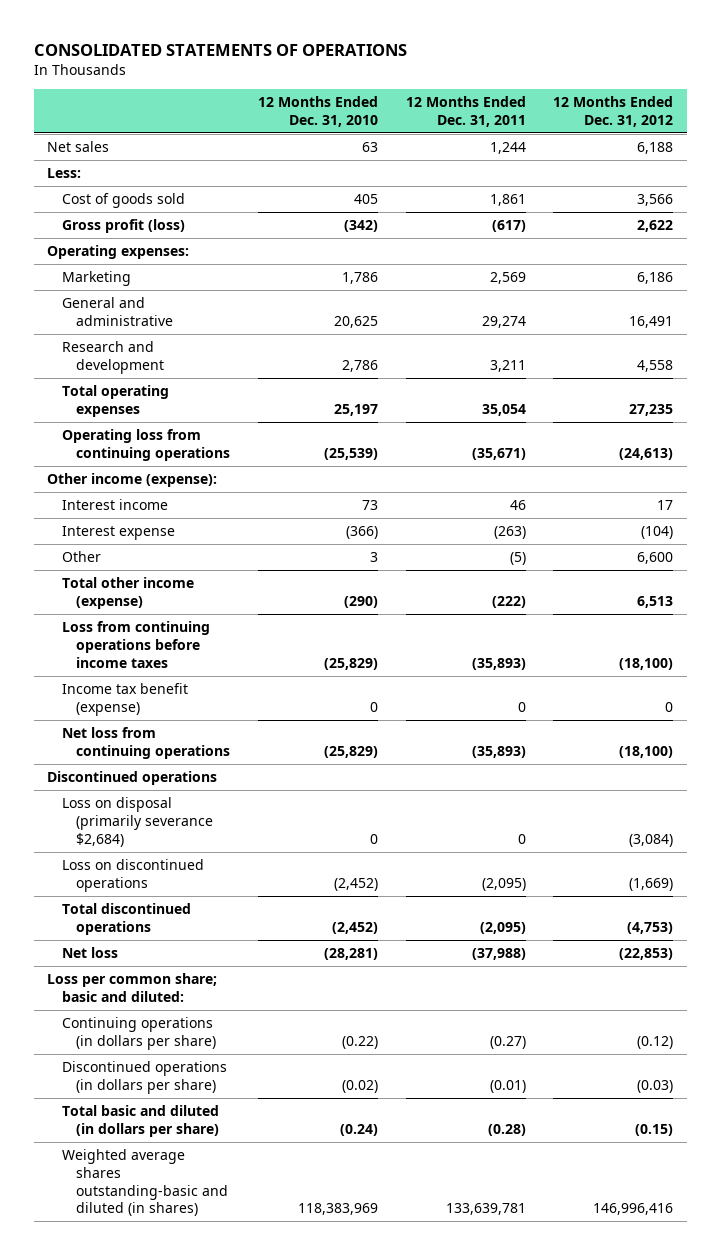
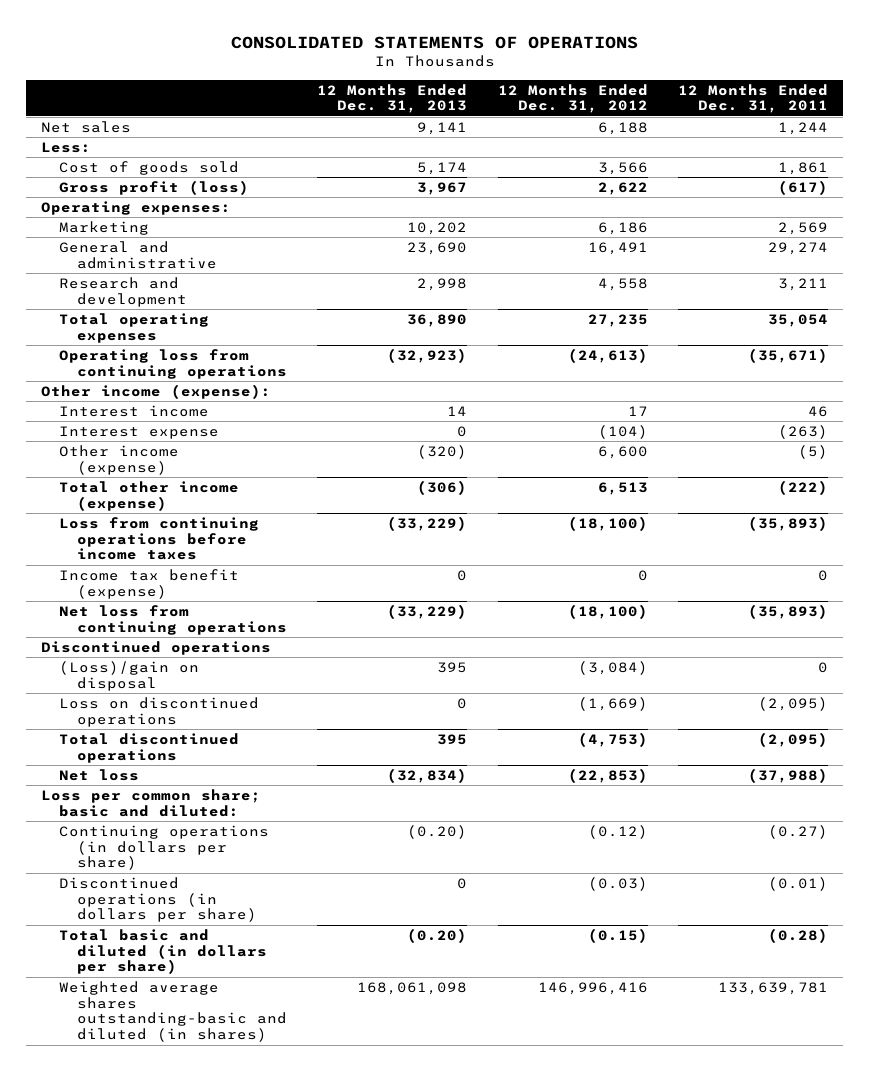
- | 12 Months Ended Dec. 31, 2010 | 12 Months Ended Dec. 31, 2011 | 12 Months Ended Dec. 31, 2012
+ | 12 Months Ended Dec. 31, 2013 | 12 Months Ended Dec. 31, 2012 | 12 Months Ended Dec. 31, 2011
- Other | 3 | (5) | 6,600
+ Other income (expense) | (320) | 6,600 | (5)
- Loss on disposal (primarily severance $2,684) | 0 | 0 | (3,084)
+ (Loss)/gain on disposal | 395 | (3,084) | 0

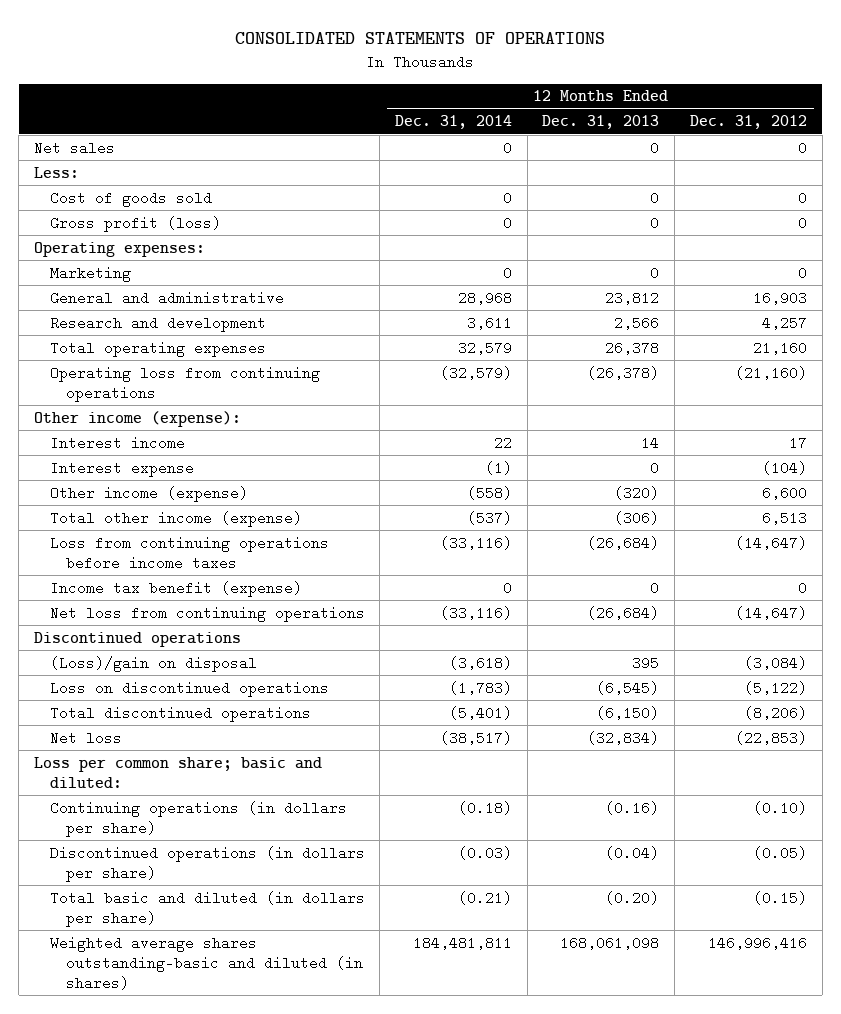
- | 12 Months Ended Dec. 31, 2013 | 12 Months Ended Dec. 31, 2012 | 12 Months Ended Dec. 31, 2011
+ | 12 Months Ended Dec. 31, 2014 | 12 Months Ended Dec. 31, 2013 | 12 Months Ended Dec. 31, 2012
- Net sales | 9,141 | 6,188 | 1,244
+ Net sales | 0 | 0 | 0
- Cost of goods sold | 5,174 | 3,566 | 1,861
- Gross profit (loss) | 3,967 | 2,622 | (617)
+ Cost of goods sold | 0 | 0 | 0
+ Gross profit (loss) | 0 | 0 | 0
- Marketing | 10,202 | 6,186 | 2,569
- General and administrative | 23,690 | 16,491 | 29,274
- Research and development | 2,998 | 4,558 | 3,211
- Total operating expenses | 36,890 | 27,235 | 35,054
- Operating loss from continuing operations | (32,923) | (24,613) | (35,671)
+ Marketing | 0 | 0 | 0
+ General and administrative | 28,968 | 23,812 | 16,903
+ Research and development | 3,611 | 2,566 | 4,257
+ Total operating expenses | 32,579 | 26,378 | 21,160
+ Operating loss from continuing operations | (32,579) | (26,378) | (21,160)
- Loss from continuing operations before income taxes | (33,229) | (18,100) | (35,893)
+ Loss from continuing operations before income taxes | (33,116) | (26,684) | (14,647)
- Net loss from continuing operations | (33,229) | (18,100) | (35,893)
+ Net loss from continuing operations | (33,116) | (26,684) | (14,647)
- Loss on discontinued operations | 0 | (1,669) | (2,095)
- Total discontinued operations | 395 | (4,753) | (2,095)
+ Loss on discontinued operations | (1,783) | (6,545) | (5,122)
+ Total discontinued operations | (5,401) | (6,150) | (8,206)
- Continuing operations (in dollars per share) | (0.20) | (0.12) | (0.27)
- Discontinued operations (in dollars per share) | 0 | (0.03) | (0.01)
+ Continuing operations (in dollars per share) | (0.18) | (0.16) | (0.10)
+ Discontinued operations (in dollars per share) | (0.03) | (0.04) | (0.05)

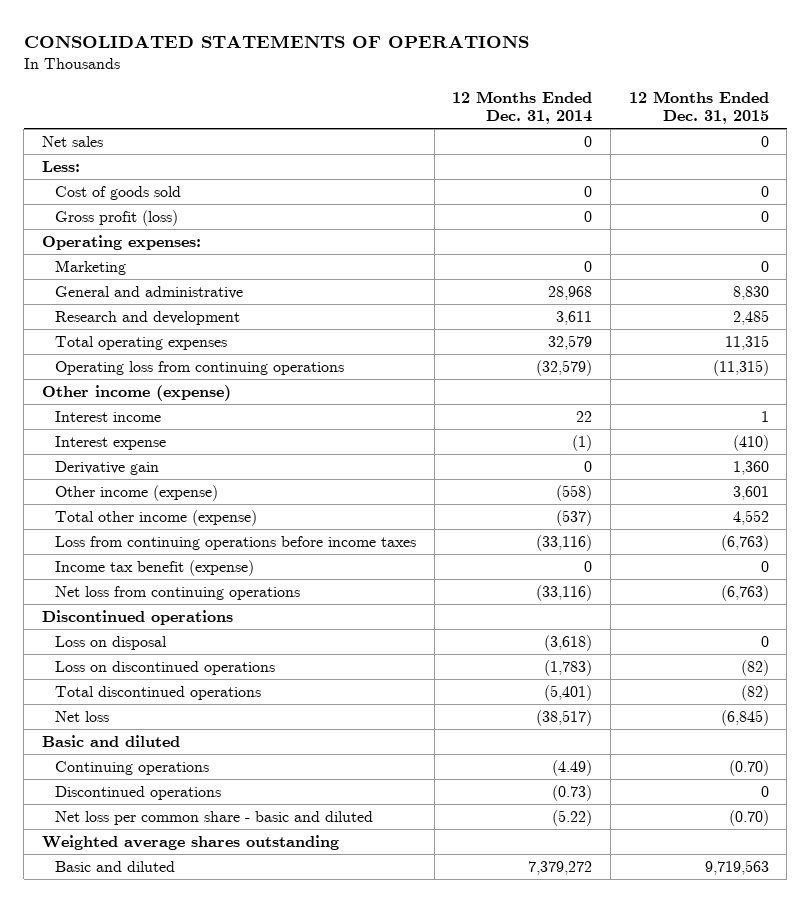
- | 12 Months Ended Dec. 31, 2014 | 12 Months Ended Dec. 31, 2013 | 12 Months Ended Dec. 31, 2012
+ | 12 Months Ended Dec. 31, 2014 | 12 Months Ended Dec. 31, 2015
- Other income (expense):
+ Other income (expense)
+ Derivative gain | 0 | 1,360
- (Loss)/gain on disposal | (3,618) | 395 | (3,084)
+ Loss on disposal | (3,618) | 0
- Loss per common share; basic and diluted:
- Continuing operations (in dollars per share) | (0.18) | (0.16) | (0.10)
- Discontinued operations (in dollars per share) | (0.03) | (0.04) | (0.05)
- Total basic and diluted (in dollars per share) | (0.21) | (0.20) | (0.15)
- Weighted average shares outstanding-basic and diluted (in shares) | 184,481,811 | 168,061,098 | 146,996,416
+ Basic and diluted
+ Continuing operations | (4.49) | (0.70)
+ Discontinued operations | (0.73) | 0
+ Net loss per common share - basic and diluted | (5.22) | (0.70)
+ Weighted average shares outstanding
+ Basic and diluted | 7,379,272 | 9,719,563

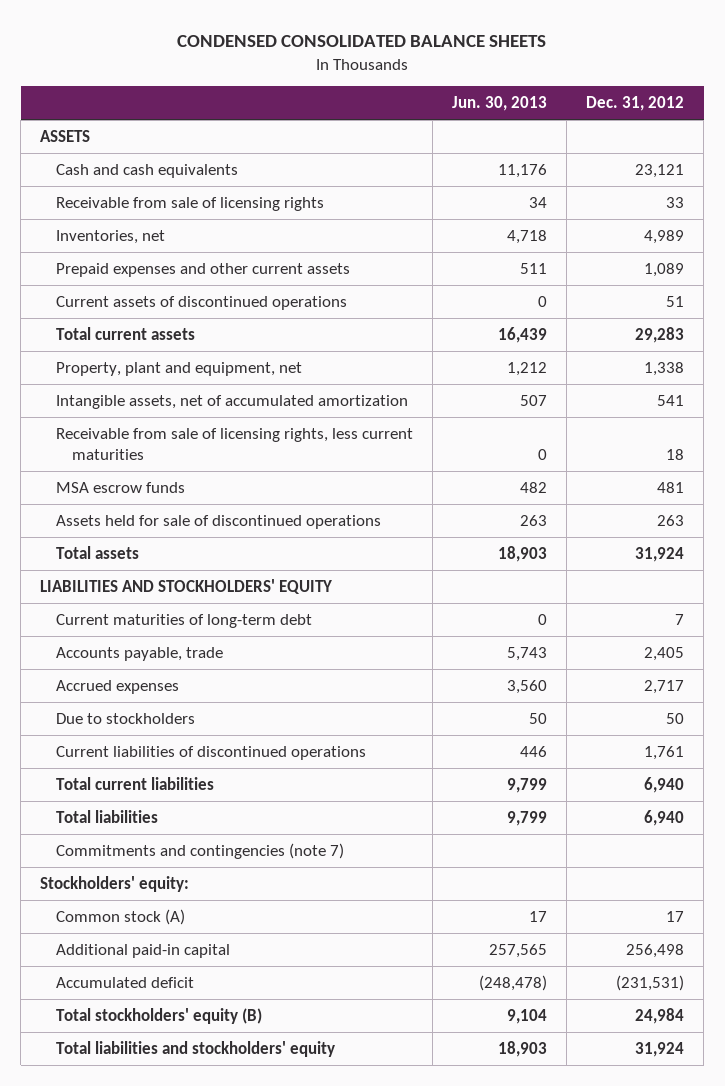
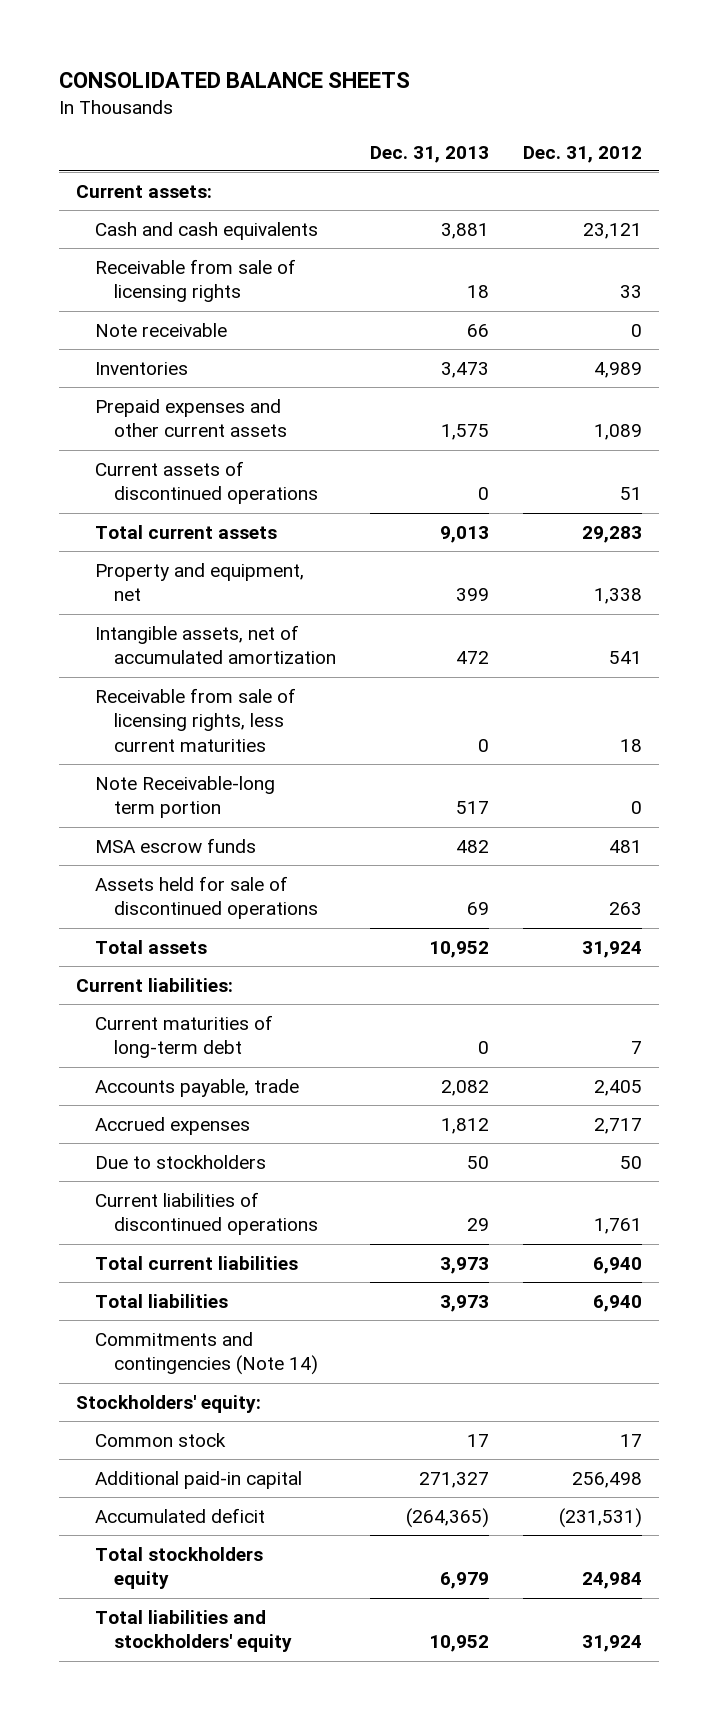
- CONDENSED CONSOLIDATED BALANCE SHEETS
+ CONSOLIDATED BALANCE SHEETS
- | Jun. 30, 2013 | Dec. 31, 2012
+ | Dec. 31, 2013 | Dec. 31, 2012
- ASSETS
+ Current assets:
- Inventories, net | 4,718 | 4,989
+ Note receivable | 66 | 0
+ Inventories | 3,473 | 4,989
- Property, plant and equipment, net | 1,212 | 1,338
+ Property and equipment, net | 399 | 1,338
+ Note Receivable-long term portion | 517 | 0
- LIABILITIES AND STOCKHOLDERS' EQUITY
+ Current liabilities:
- Commitments and contingencies (note 7)
+ Commitments and contingencies (Note 14)
- Common stock (A) | 17 | 17
+ Common stock | 17 | 17
- Total stockholders' equity (B) | 9,104 | 24,984
+ Total stockholders equity | 6,979 | 24,984

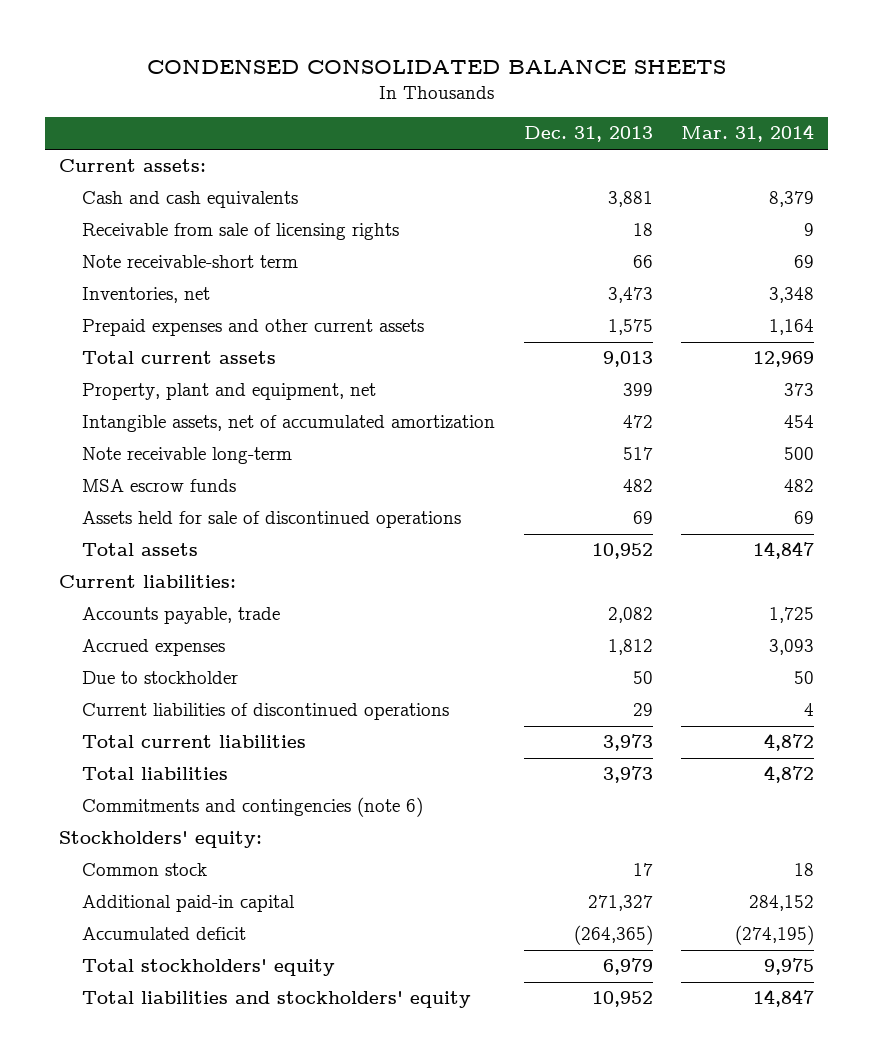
- CONSOLIDATED BALANCE SHEETS
+ CONDENSED CONSOLIDATED BALANCE SHEETS
- | Dec. 31, 2013 | Dec. 31, 2012
+ | Dec. 31, 2013 | Mar. 31, 2014
- Note receivable | 66 | 0
- Inventories | 3,473 | 4,989
+ Note receivable-short term | 66 | 69
+ Inventories, net | 3,473 | 3,348
- Current assets of discontinued operations | 0 | 51
- Property and equipment, net | 399 | 1,338
+ Property, plant and equipment, net | 399 | 373
- Receivable from sale of licensing rights, less current maturities | 0 | 18
- Note Receivable-long term portion | 517 | 0
+ Note receivable long-term | 517 | 500
- Current maturities of long-term debt | 0 | 7
- Due to stockholders | 50 | 50
+ Due to stockholder | 50 | 50
- Commitments and contingencies (Note 14)
+ Commitments and contingencies (note 6)
- Total stockholders equity | 6,979 | 24,984
+ Total stockholders' equity | 6,979 | 9,975

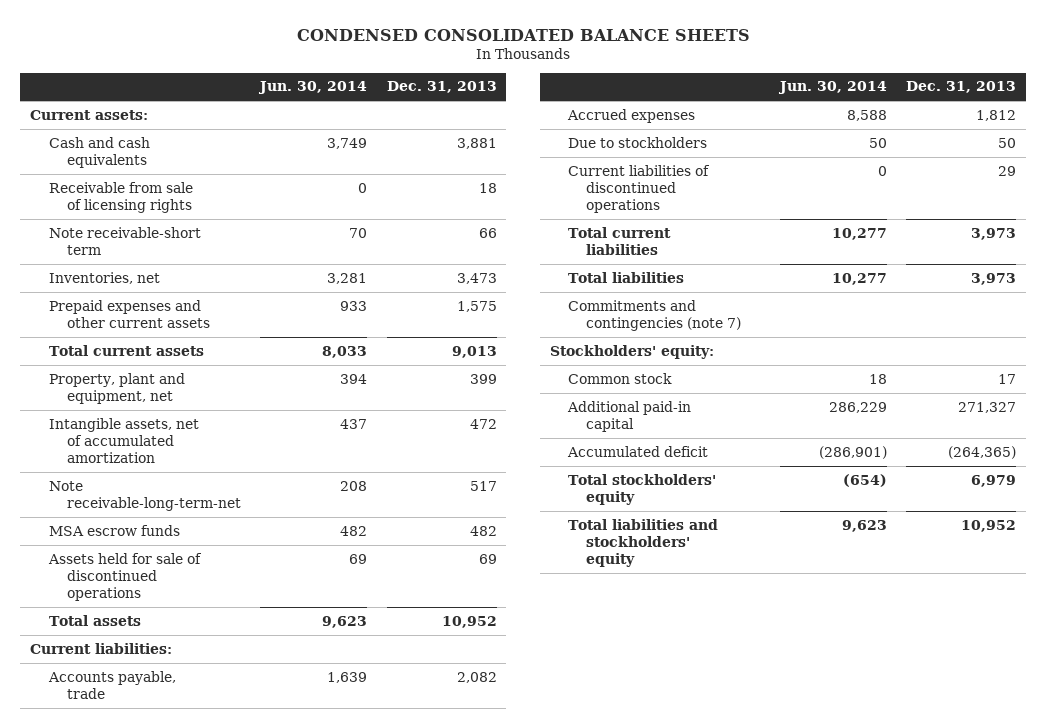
- | Dec. 31, 2013 | Mar. 31, 2014
+ | Jun. 30, 2014 | Dec. 31, 2013
- Note receivable long-term | 517 | 500
+ Note receivable-long-term-net | 208 | 517
- Due to stockholder | 50 | 50
+ Due to stockholders | 50 | 50
- Commitments and contingencies (note 6)
+ Commitments and contingencies (note 7)

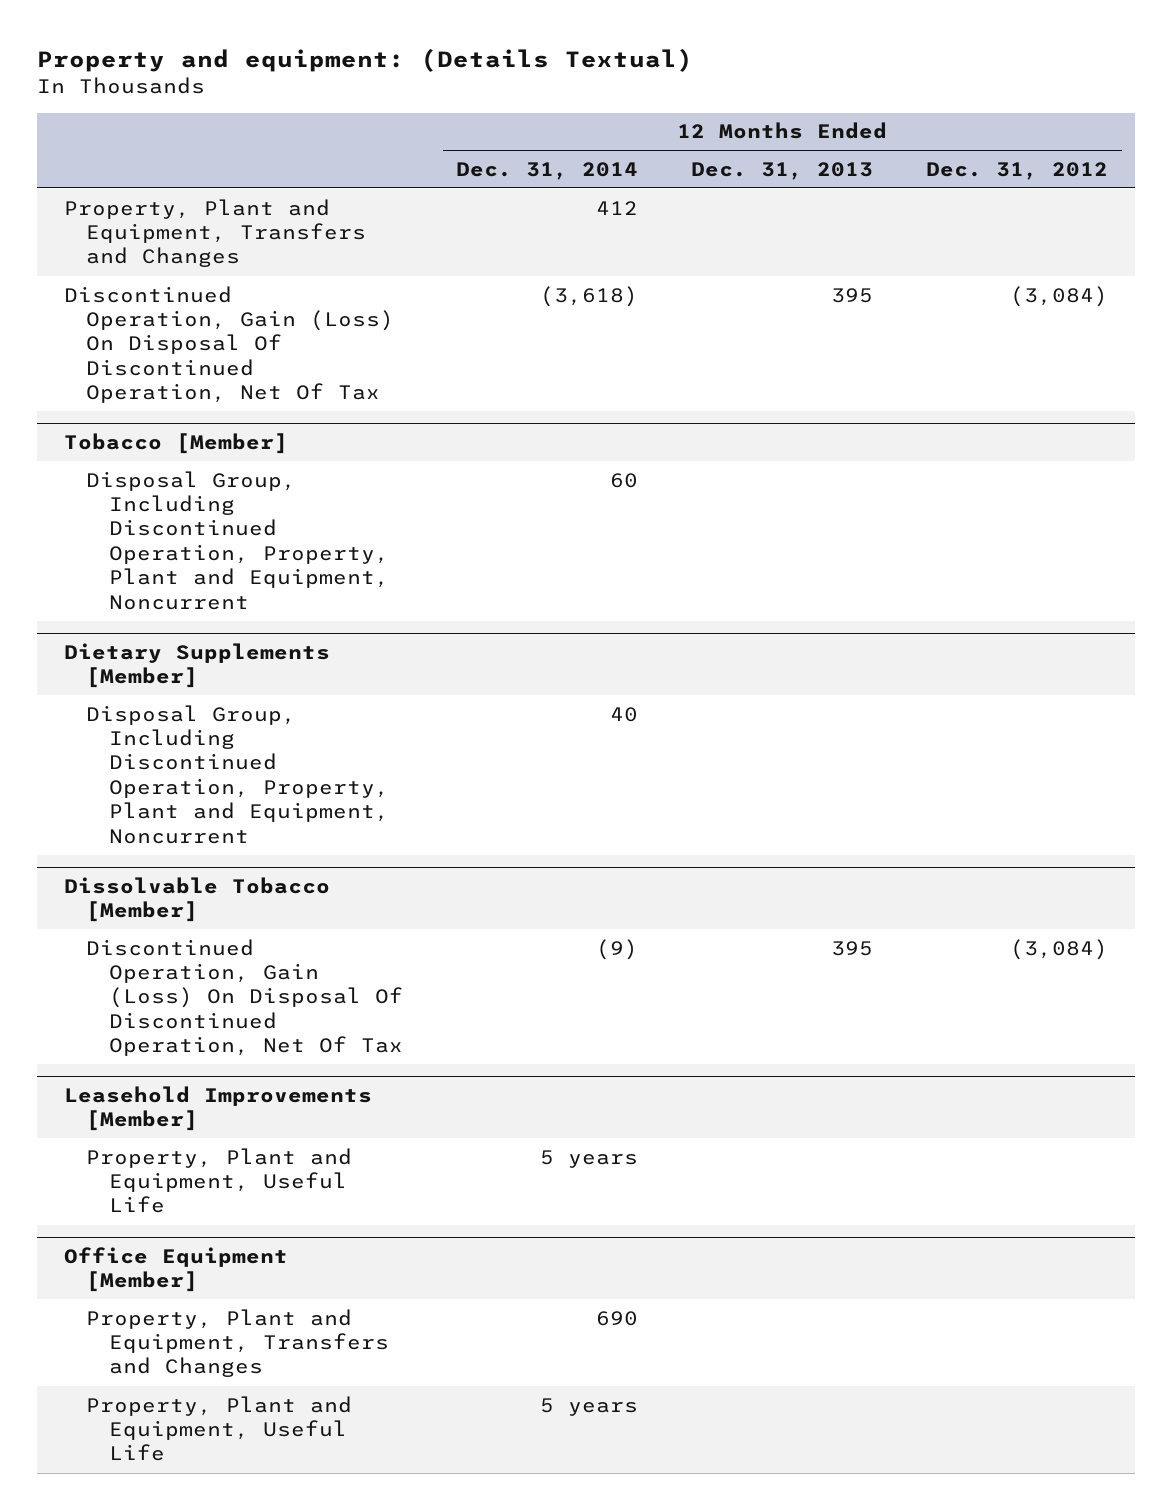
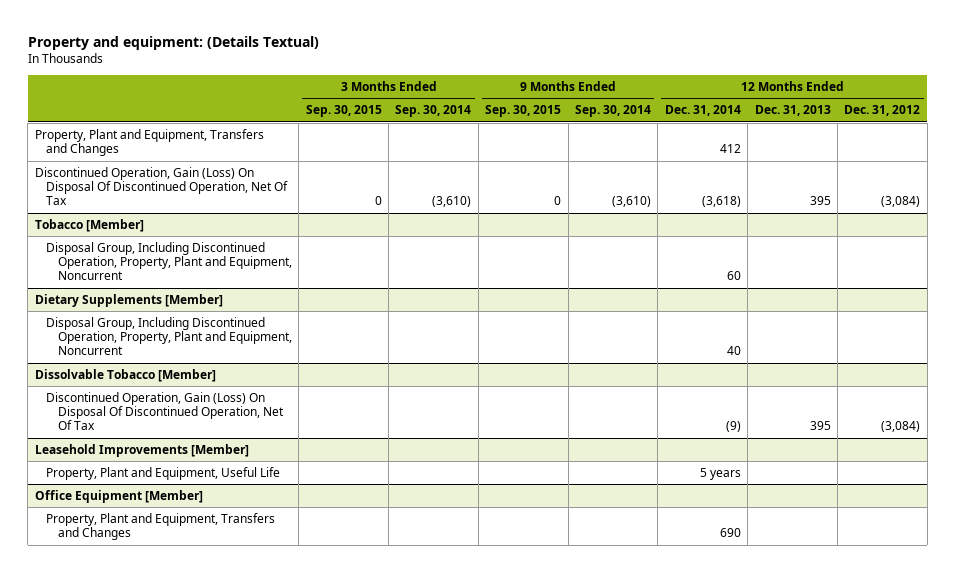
- | 12 Months Ended Dec. 31, 2014 | 12 Months Ended Dec. 31, 2013 | 12 Months Ended Dec. 31, 2012
+ | 3 Months Ended Sep. 30, 2015 | 3 Months Ended Sep. 30, 2014 | 9 Months Ended Sep. 30, 2015 | 9 Months Ended Sep. 30, 2014 | 12 Months Ended Dec. 31, 2014 | 12 Months Ended Dec. 31, 2013 | 12 Months Ended Dec. 31, 2012
@ Office Equipment [Member]
- Property, Plant and Equipment, Useful Life | 5 years | |

